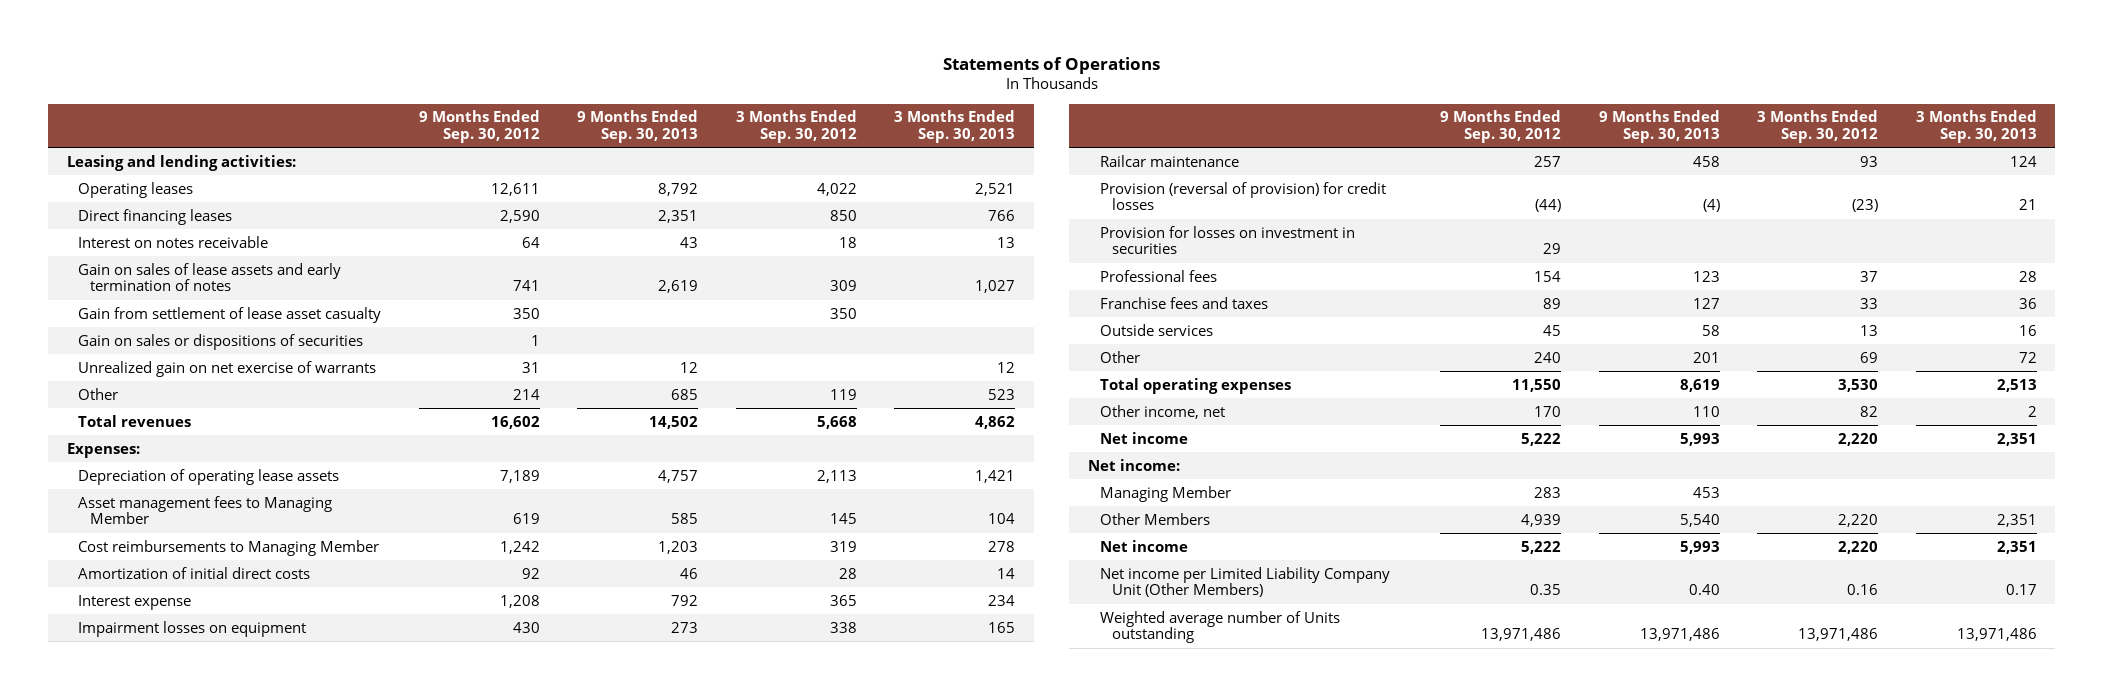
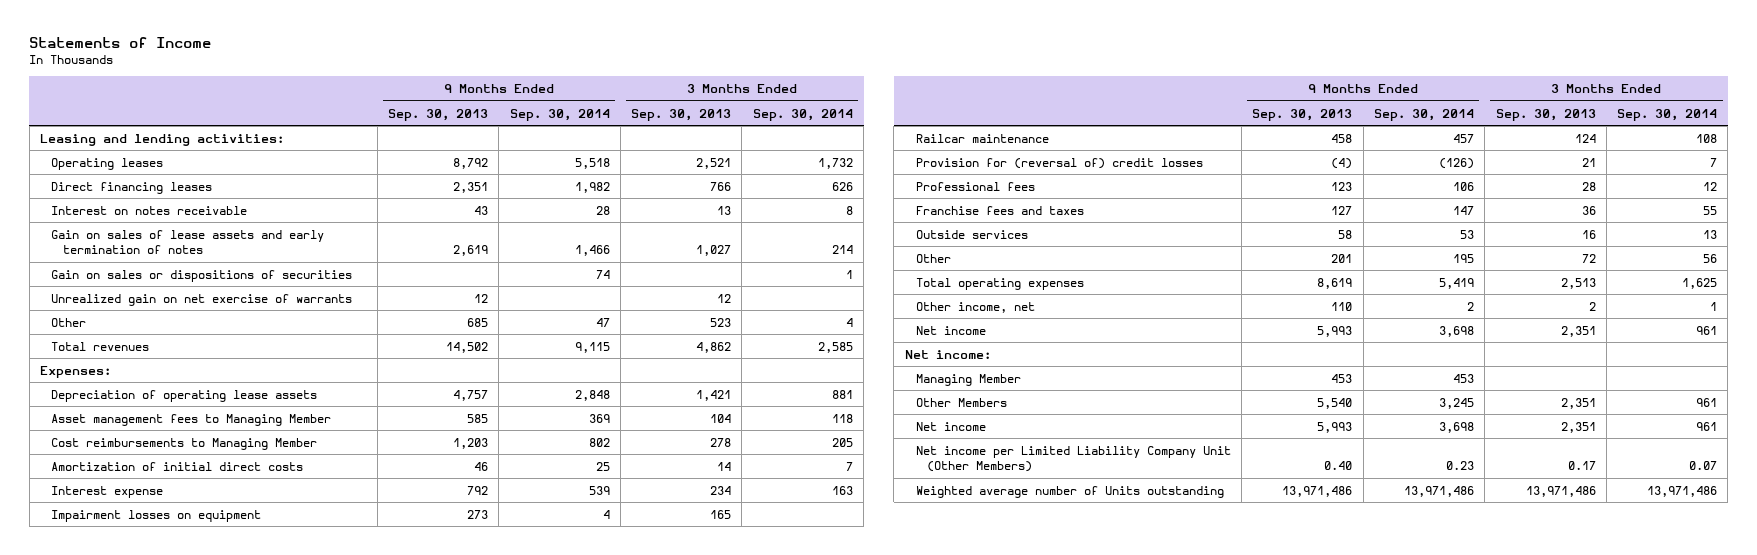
- Statements of Operations
+ Statements of Income
- | 9 Months Ended Sep. 30, 2012 | 9 Months Ended Sep. 30, 2013 | 3 Months Ended Sep. 30, 2012 | 3 Months Ended Sep. 30, 2013
+ | 9 Months Ended Sep. 30, 2013 | 9 Months Ended Sep. 30, 2014 | 3 Months Ended Sep. 30, 2013 | 3 Months Ended Sep. 30, 2014
- Gain from settlement of lease asset casualty | 350 | | 350 |
- Provision (reversal of provision) for credit losses | (44) | (4) | (23) | 21
- Provision for losses on investment in securities | 29 | | |
+ Provision for (reversal of) credit losses | (4) | (126) | 21 | 7

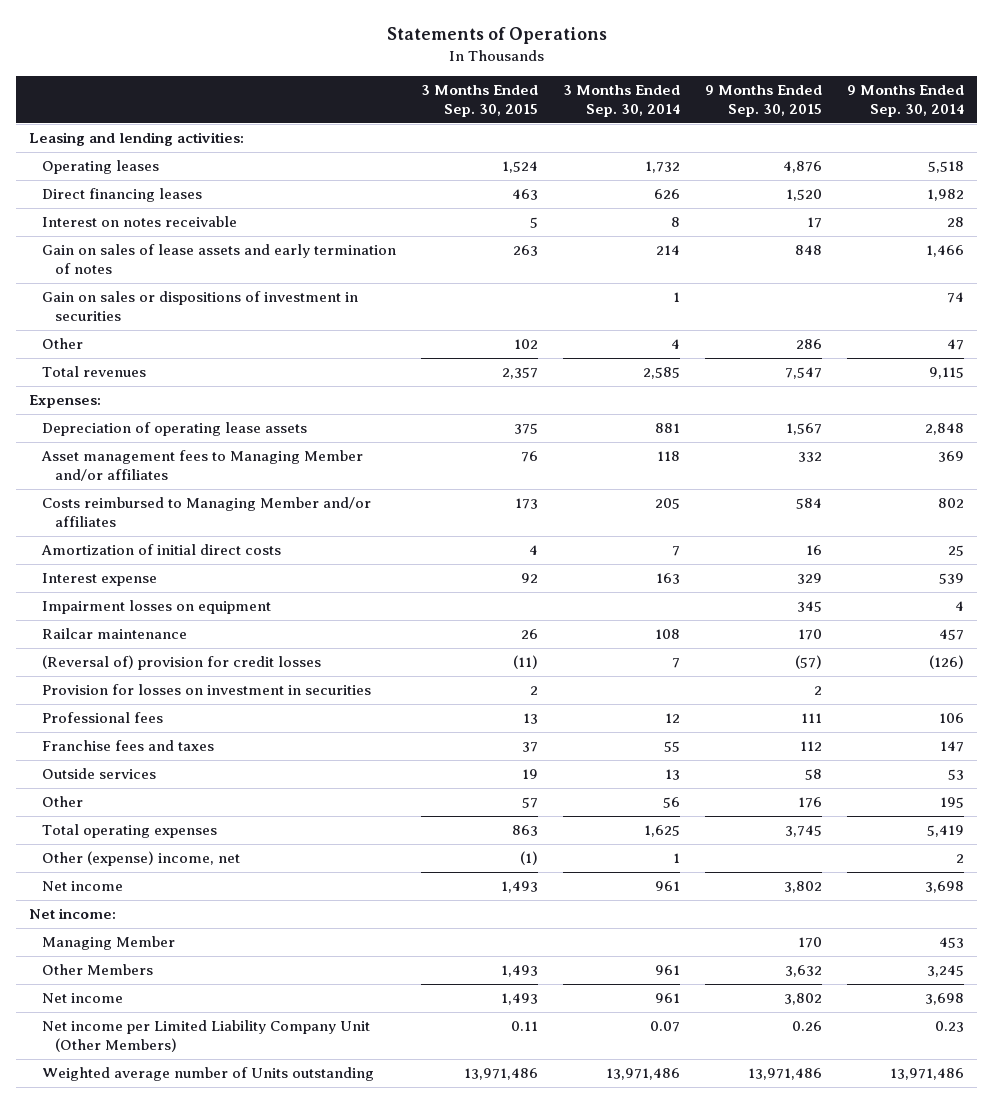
- Statements of Income
+ Statements of Operations
- | 9 Months Ended Sep. 30, 2013 | 9 Months Ended Sep. 30, 2014 | 3 Months Ended Sep. 30, 2013 | 3 Months Ended Sep. 30, 2014
+ | 3 Months Ended Sep. 30, 2015 | 3 Months Ended Sep. 30, 2014 | 9 Months Ended Sep. 30, 2015 | 9 Months Ended Sep. 30, 2014
- Gain on sales or dispositions of securities | | 74 | | 1
- Unrealized gain on net exercise of warrants | 12 | | 12 |
+ Gain on sales or dispositions of investment in securities | | 1 | | 74
- Asset management fees to Managing Member | 585 | 369 | 104 | 118
- Cost reimbursements to Managing Member | 1,203 | 802 | 278 | 205
+ Asset management fees to Managing Member and/or affiliates | 76 | 118 | 332 | 369
+ Costs reimbursed to Managing Member and/or affiliates | 173 | 205 | 584 | 802
- Provision for (reversal of) credit losses | (4) | (126) | 21 | 7
+ (Reversal of) provision for credit losses | (11) | 7 | (57) | (126)
+ Provision for losses on investment in securities | 2 | | 2 |
- Other income, net | 110 | 2 | 2 | 1
+ Other (expense) income, net | (1) | 1 | | 2

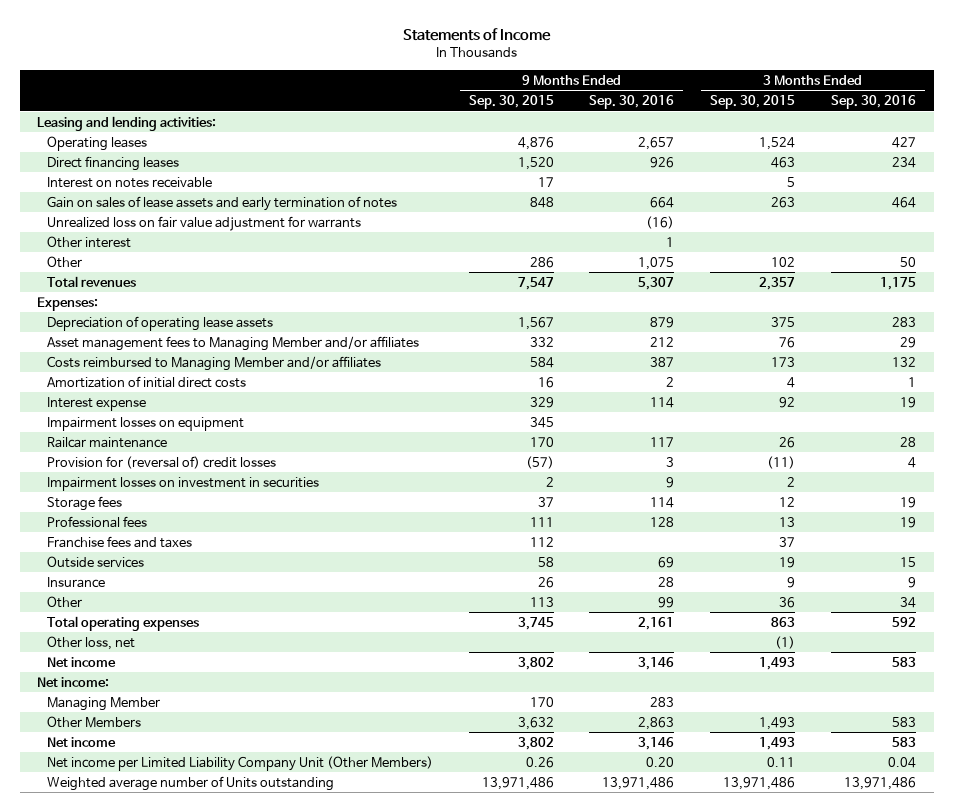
- Statements of Operations
+ Statements of Income
- | 3 Months Ended Sep. 30, 2015 | 3 Months Ended Sep. 30, 2014 | 9 Months Ended Sep. 30, 2015 | 9 Months Ended Sep. 30, 2014
+ | 9 Months Ended Sep. 30, 2015 | 9 Months Ended Sep. 30, 2016 | 3 Months Ended Sep. 30, 2015 | 3 Months Ended Sep. 30, 2016
- Gain on sales or dispositions of investment in securities | | 1 | | 74
+ Unrealized loss on fair value adjustment for warrants | | (16) | |
+ Other interest | | 1 | |
- (Reversal of) provision for credit losses | (11) | 7 | (57) | (126)
- Provision for losses on investment in securities | 2 | | 2 |
+ Provision for (reversal of) credit losses | (57) | 3 | (11) | 4
+ Impairment losses on investment in securities | 2 | 9 | 2 |
+ Storage fees | 37 | 114 | 12 | 19
- Other | 57 | 56 | 176 | 195
+ Insurance | 26 | 28 | 9 | 9
+ Other | 113 | 99 | 36 | 34
- Other (expense) income, net | (1) | 1 | | 2
+ Other loss, net | | | (1) |

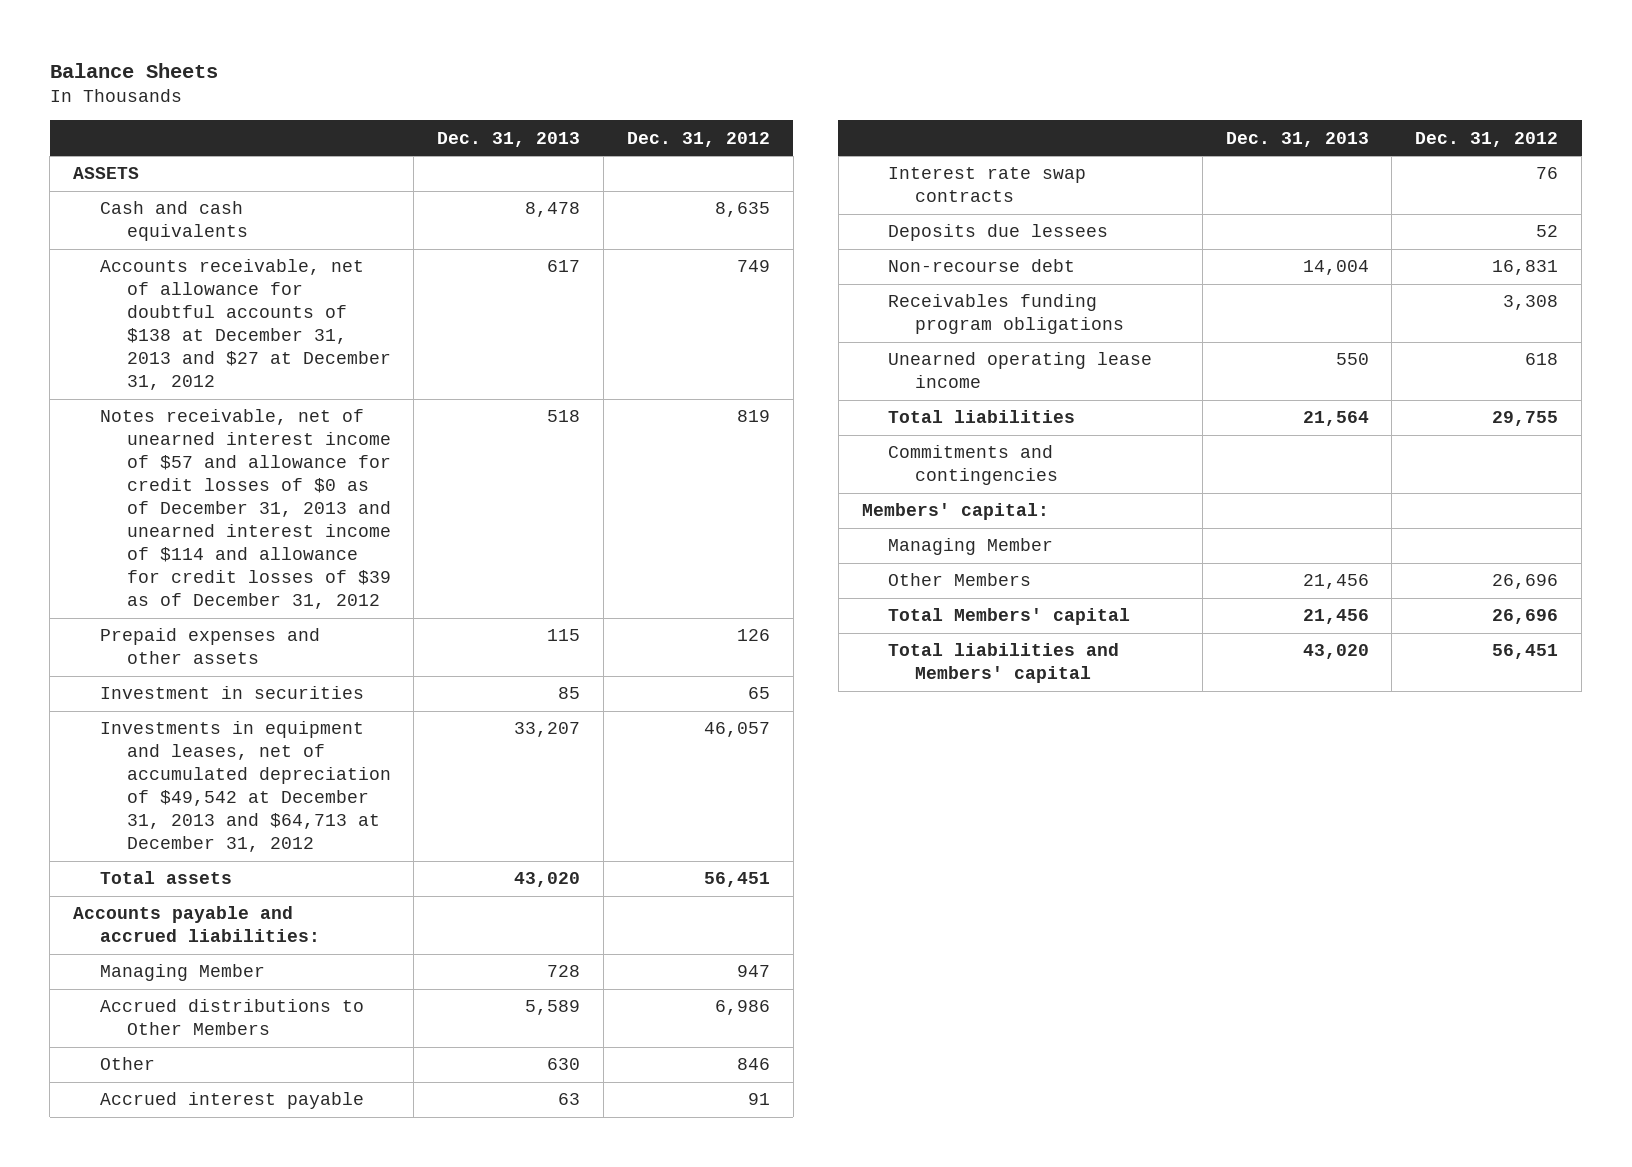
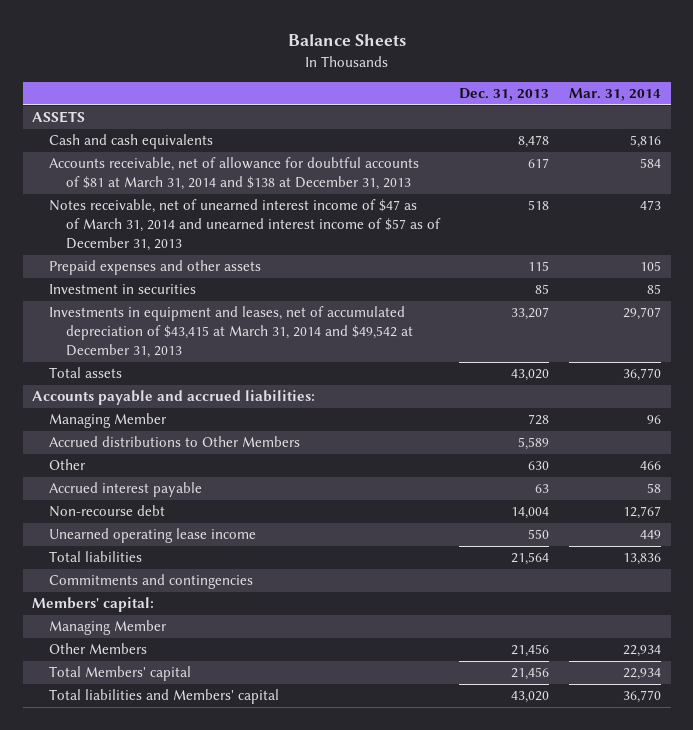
- | Dec. 31, 2013 | Dec. 31, 2012
+ | Dec. 31, 2013 | Mar. 31, 2014
- Accounts receivable, net of allowance for doubtful accounts of $138 at December 31, 2013 and $27 at December 31, 2012 | 617 | 749
- Notes receivable, net of unearned interest income of $57 and allowance for credit losses of $0 as of December 31, 2013 and unearned interest income of $114 and allowance for credit losses of $39 as of December 31, 2012 | 518 | 819
+ Accounts receivable, net of allowance for doubtful accounts of $81 at March 31, 2014 and $138 at December 31, 2013 | 617 | 584
+ Notes receivable, net of unearned interest income of $47 as of March 31, 2014 and unearned interest income of $57 as of December 31, 2013 | 518 | 473
- Investments in equipment and leases, net of accumulated depreciation of $49,542 at December 31, 2013 and $64,713 at December 31, 2012 | 33,207 | 46,057
+ Investments in equipment and leases, net of accumulated depreciation of $43,415 at March 31, 2014 and $49,542 at December 31, 2013 | 33,207 | 29,707
- Interest rate swap contracts | | 76
- Deposits due lessees | | 52
- Receivables funding program obligations | | 3,308

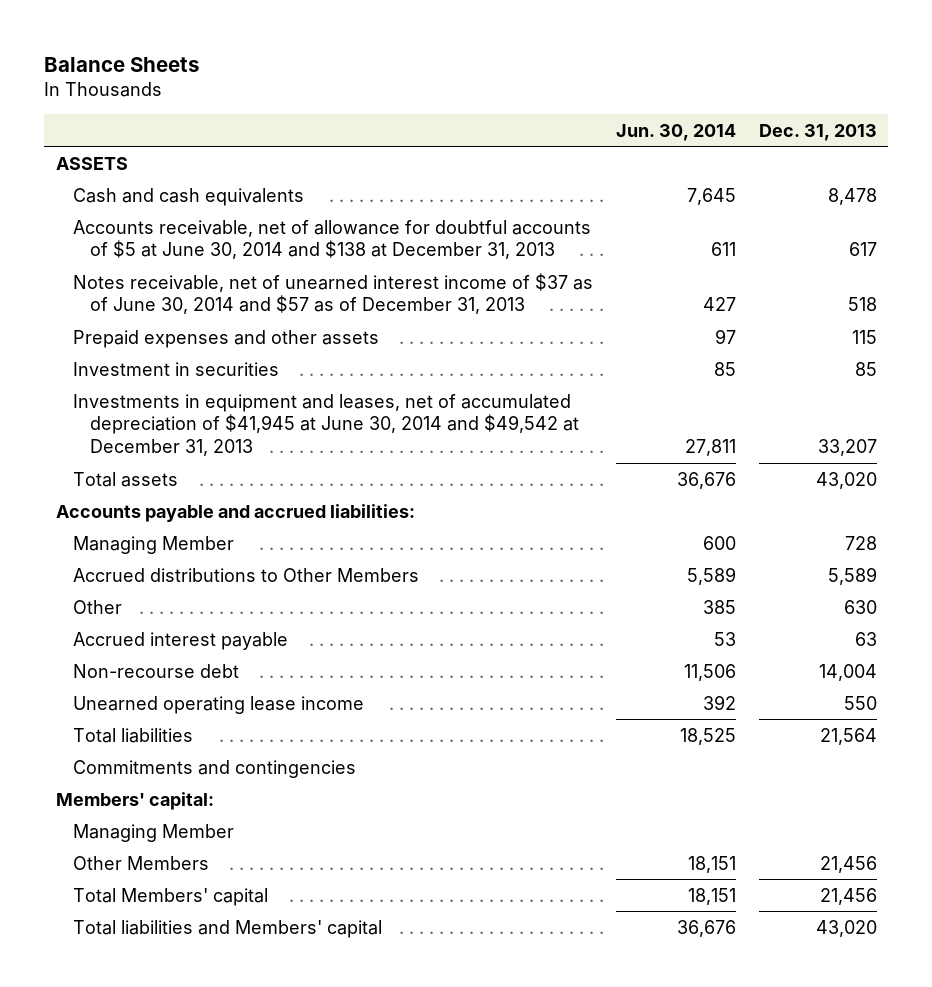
- | Dec. 31, 2013 | Mar. 31, 2014
+ | Jun. 30, 2014 | Dec. 31, 2013
- Accounts receivable, net of allowance for doubtful accounts of $81 at March 31, 2014 and $138 at December 31, 2013 | 617 | 584
- Notes receivable, net of unearned interest income of $47 as of March 31, 2014 and unearned interest income of $57 as of December 31, 2013 | 518 | 473
+ Accounts receivable, net of allowance for doubtful accounts of $5 at June 30, 2014 and $138 at December 31, 2013 | 611 | 617
+ Notes receivable, net of unearned interest income of $37 as of June 30, 2014 and $57 as of December 31, 2013 | 427 | 518
- Investments in equipment and leases, net of accumulated depreciation of $43,415 at March 31, 2014 and $49,542 at December 31, 2013 | 33,207 | 29,707
+ Investments in equipment and leases, net of accumulated depreciation of $41,945 at June 30, 2014 and $49,542 at December 31, 2013 | 27,811 | 33,207

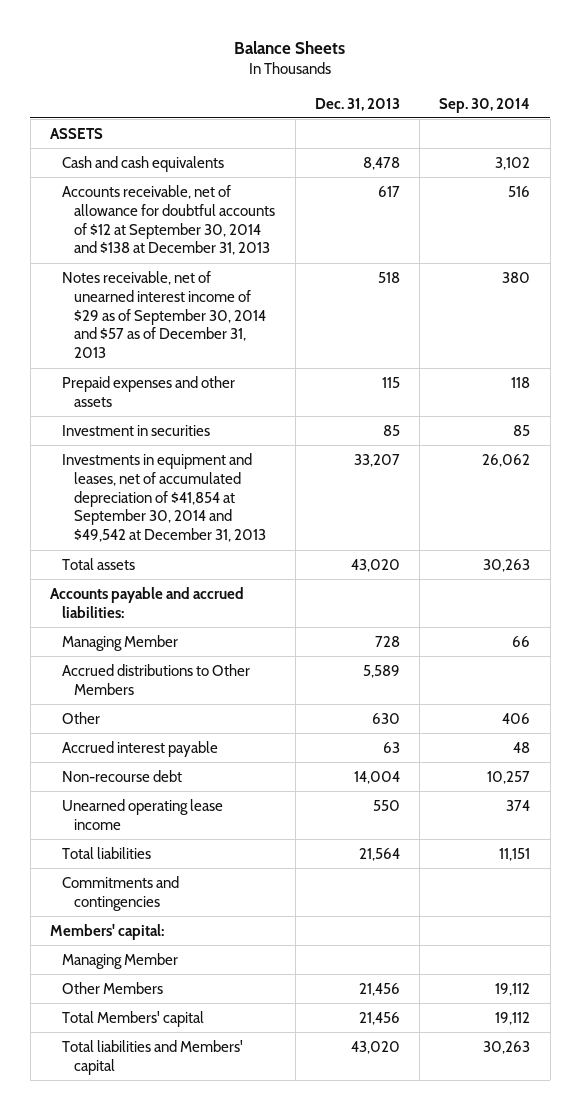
- | Jun. 30, 2014 | Dec. 31, 2013
+ | Dec. 31, 2013 | Sep. 30, 2014
- Accounts receivable, net of allowance for doubtful accounts of $5 at June 30, 2014 and $138 at December 31, 2013 | 611 | 617
- Notes receivable, net of unearned interest income of $37 as of June 30, 2014 and $57 as of December 31, 2013 | 427 | 518
+ Accounts receivable, net of allowance for doubtful accounts of $12 at September 30, 2014 and $138 at December 31, 2013 | 617 | 516
+ Notes receivable, net of unearned interest income of $29 as of September 30, 2014 and $57 as of December 31, 2013 | 518 | 380
- Investments in equipment and leases, net of accumulated depreciation of $41,945 at June 30, 2014 and $49,542 at December 31, 2013 | 27,811 | 33,207
+ Investments in equipment and leases, net of accumulated depreciation of $41,854 at September 30, 2014 and $49,542 at December 31, 2013 | 33,207 | 26,062

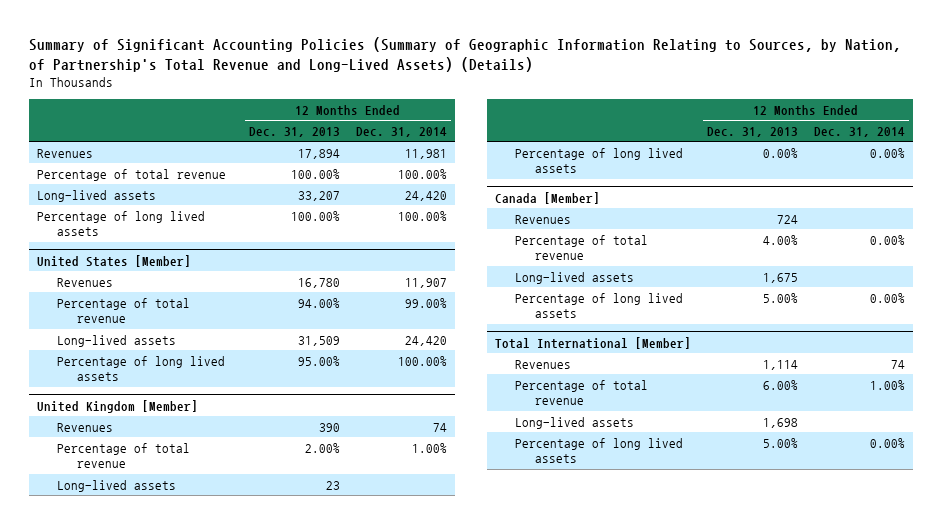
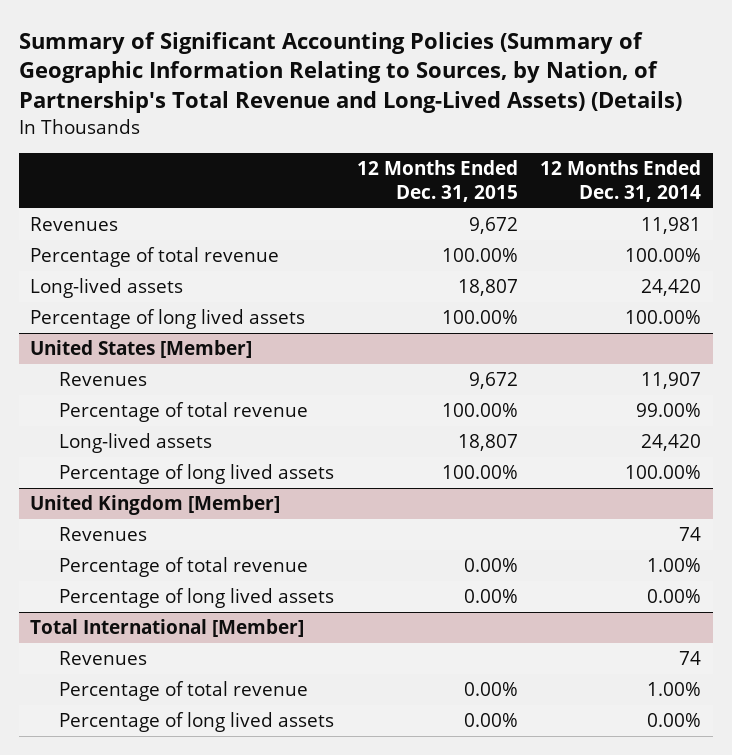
- | 12 Months Ended Dec. 31, 2013 | 12 Months Ended Dec. 31, 2014
+ | 12 Months Ended Dec. 31, 2015 | 12 Months Ended Dec. 31, 2014
@ United Kingdom [Member]
- Long-lived assets | 23 |
- Canada [Member]
- Revenues | 724 |
- Percentage of total revenue | 4.00% | 0.00%
- Long-lived assets | 1,675 |
- Percentage of long lived assets | 5.00% | 0.00%
@ Total International [Member]
- Long-lived assets | 1,698 |

